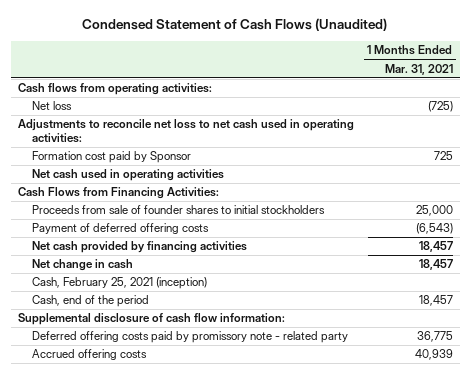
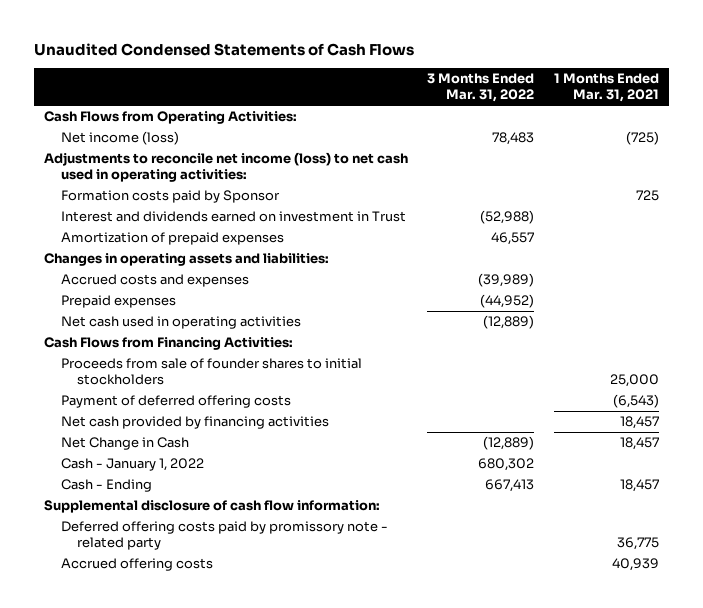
- Condensed Statement of Cash Flows (Unaudited)
+ Unaudited Condensed Statements of Cash Flows
- | 1 Months Ended Mar. 31, 2021
+ | 3 Months Ended Mar. 31, 2022 | 1 Months Ended Mar. 31, 2021
- Cash flows from operating activities:
- Net loss | (725)
- Adjustments to reconcile net loss to net cash used in operating activities:
- Formation cost paid by Sponsor | 725
+ Cash Flows from Operating Activities:
+ Net income (loss) | 78,483 | (725)
+ Adjustments to reconcile net income (loss) to net cash used in operating activities:
+ Formation costs paid by Sponsor | | 725
+ Interest and dividends earned on investment in Trust | (52,988) |
+ Amortization of prepaid expenses | 46,557 |
+ Changes in operating assets and liabilities:
+ Accrued costs and expenses | (39,989) |
+ Prepaid expenses | (44,952) |
- Net change in cash | 18,457
- Cash, February 25, 2021 (inception)
- Cash, end of the period | 18,457
+ Net Change in Cash | (12,889) | 18,457
+ Cash - January 1, 2022 | 680,302 |
+ Cash - Ending | 667,413 | 18,457

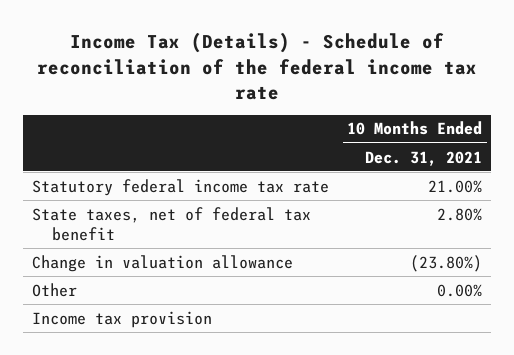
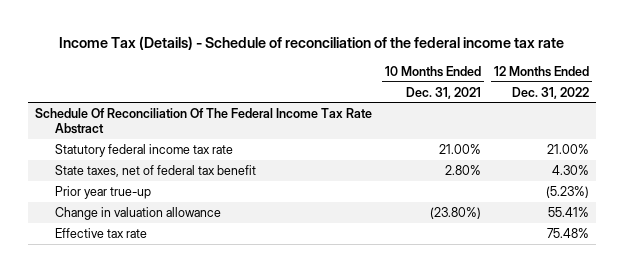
- | 10 Months Ended Dec. 31, 2021
+ | 10 Months Ended Dec. 31, 2021 | 12 Months Ended Dec. 31, 2022
+ Schedule Of Reconciliation Of The Federal Income Tax Rate Abstract
+ Prior year true-up | | (5.23%)
- Other | 0.00%
- Income tax provision
+ Effective tax rate | | 75.48%

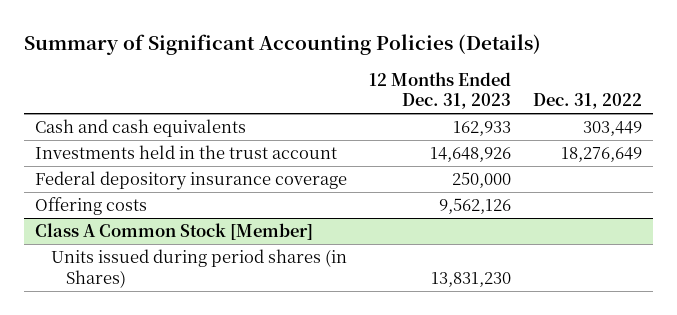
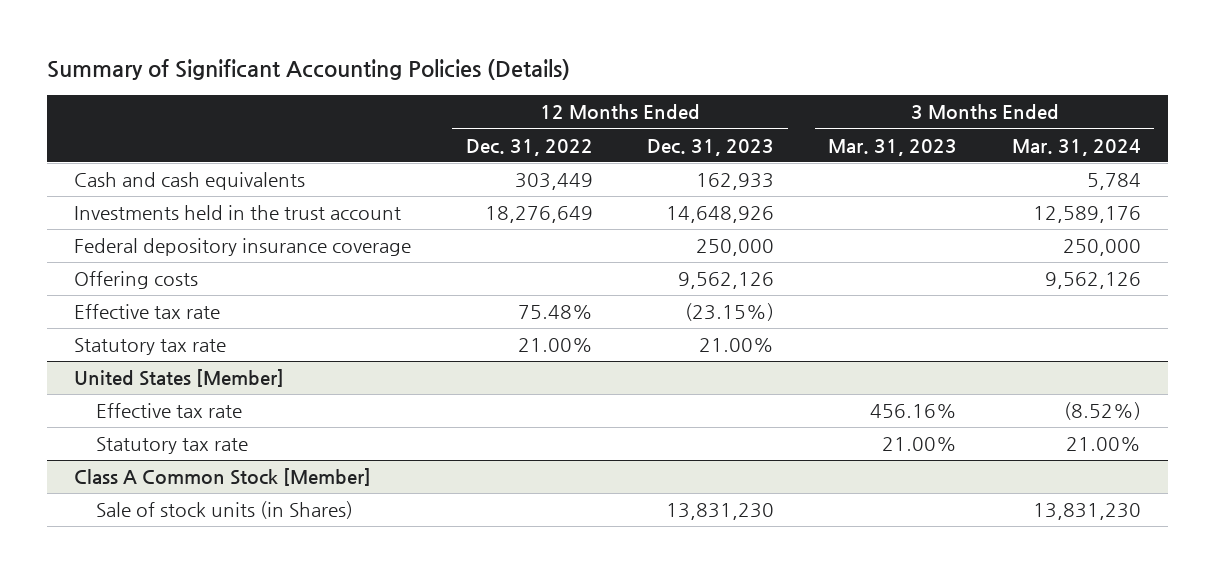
- | 12 Months Ended Dec. 31, 2023 | Dec. 31, 2022
+ | 12 Months Ended Dec. 31, 2022 | 12 Months Ended Dec. 31, 2023 | 3 Months Ended Mar. 31, 2023 | 3 Months Ended Mar. 31, 2024
+ Effective tax rate | 75.48% | (23.15%) | |
+ Statutory tax rate | 21.00% | 21.00% | |
+ United States [Member]
+ Effective tax rate | | | 456.16% | (8.52%)
+ Statutory tax rate | | | 21.00% | 21.00%
@ Class A Common Stock [Member]
- Units issued during period shares (in Shares) | 13,831,230 |
+ Sale of stock units (in Shares) | | 13,831,230 | | 13,831,230

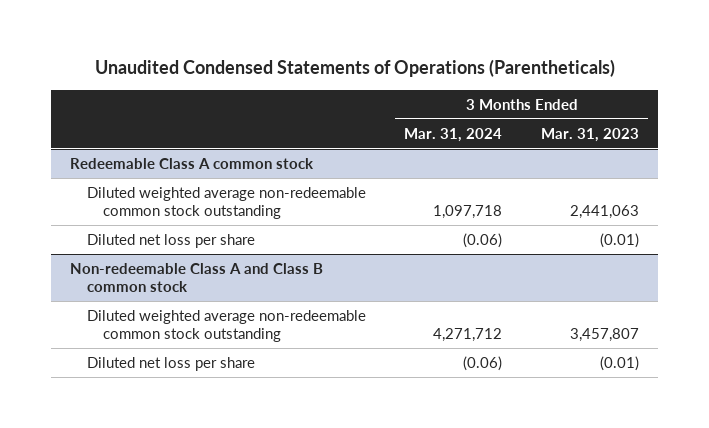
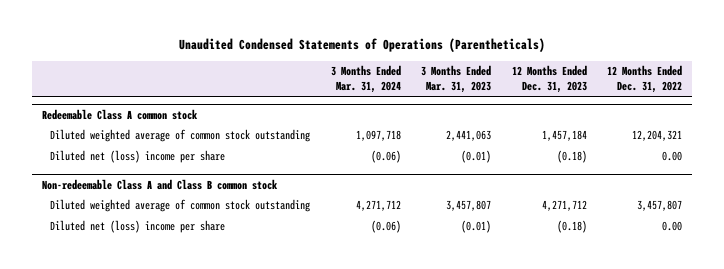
- | 3 Months Ended Mar. 31, 2024 | 3 Months Ended Mar. 31, 2023
+ | 3 Months Ended Mar. 31, 2024 | 3 Months Ended Mar. 31, 2023 | 12 Months Ended Dec. 31, 2023 | 12 Months Ended Dec. 31, 2022
@ Redeemable Class A common stock
- Diluted weighted average non-redeemable common stock outstanding | 1,097,718 | 2,441,063
- Diluted net loss per share | (0.06) | (0.01)
+ Diluted weighted average of common stock outstanding | 1,097,718 | 2,441,063 | 1,457,184 | 12,204,321
+ Diluted net (loss) income per share | (0.06) | (0.01) | (0.18) | 0.00
@ Non-redeemable Class A and Class B common stock
- Diluted weighted average non-redeemable common stock outstanding | 4,271,712 | 3,457,807
- Diluted net loss per share | (0.06) | (0.01)
+ Diluted weighted average of common stock outstanding | 4,271,712 | 3,457,807 | 4,271,712 | 3,457,807
+ Diluted net (loss) income per share | (0.06) | (0.01) | (0.18) | 0.00

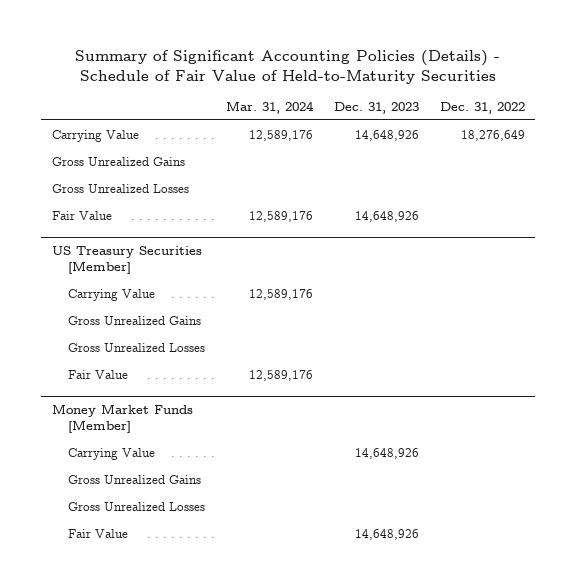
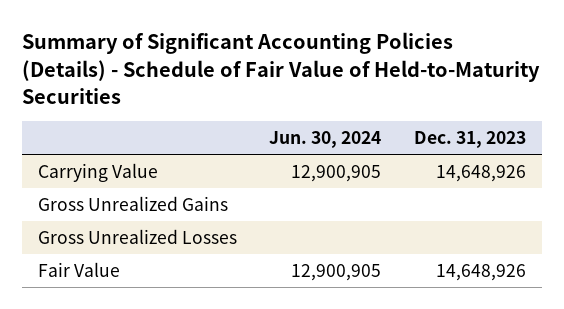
- | Mar. 31, 2024 | Dec. 31, 2023 | Dec. 31, 2022
+ | Jun. 30, 2024 | Dec. 31, 2023
- US Treasury Securities [Member]
- Carrying Value | 12,589,176 | |
- Gross Unrealized Gains
- Gross Unrealized Losses
- Fair Value | 12,589,176 | |
- Money Market Funds [Member]
- Carrying Value | | 14,648,926 |
- Gross Unrealized Gains
- Gross Unrealized Losses
- Fair Value | | 14,648,926 |

